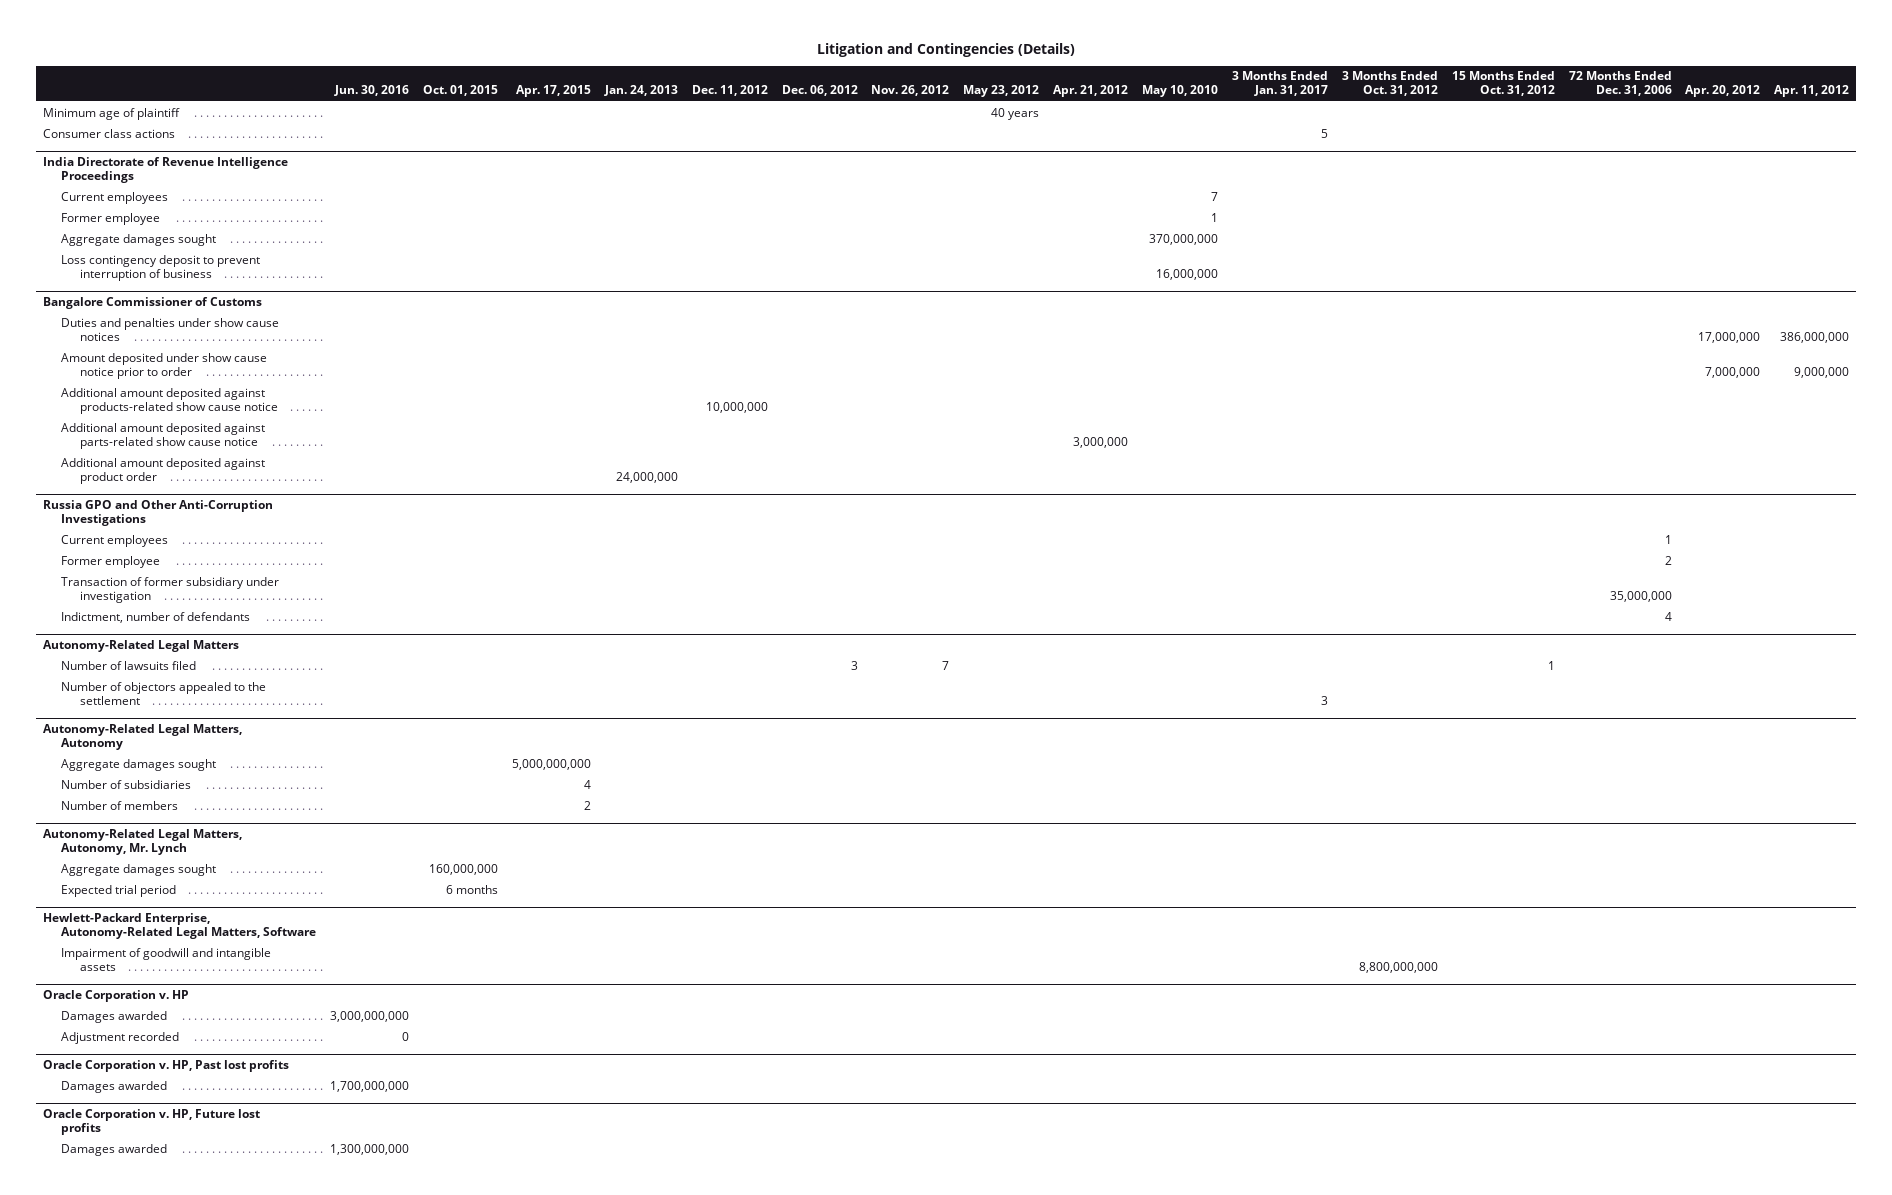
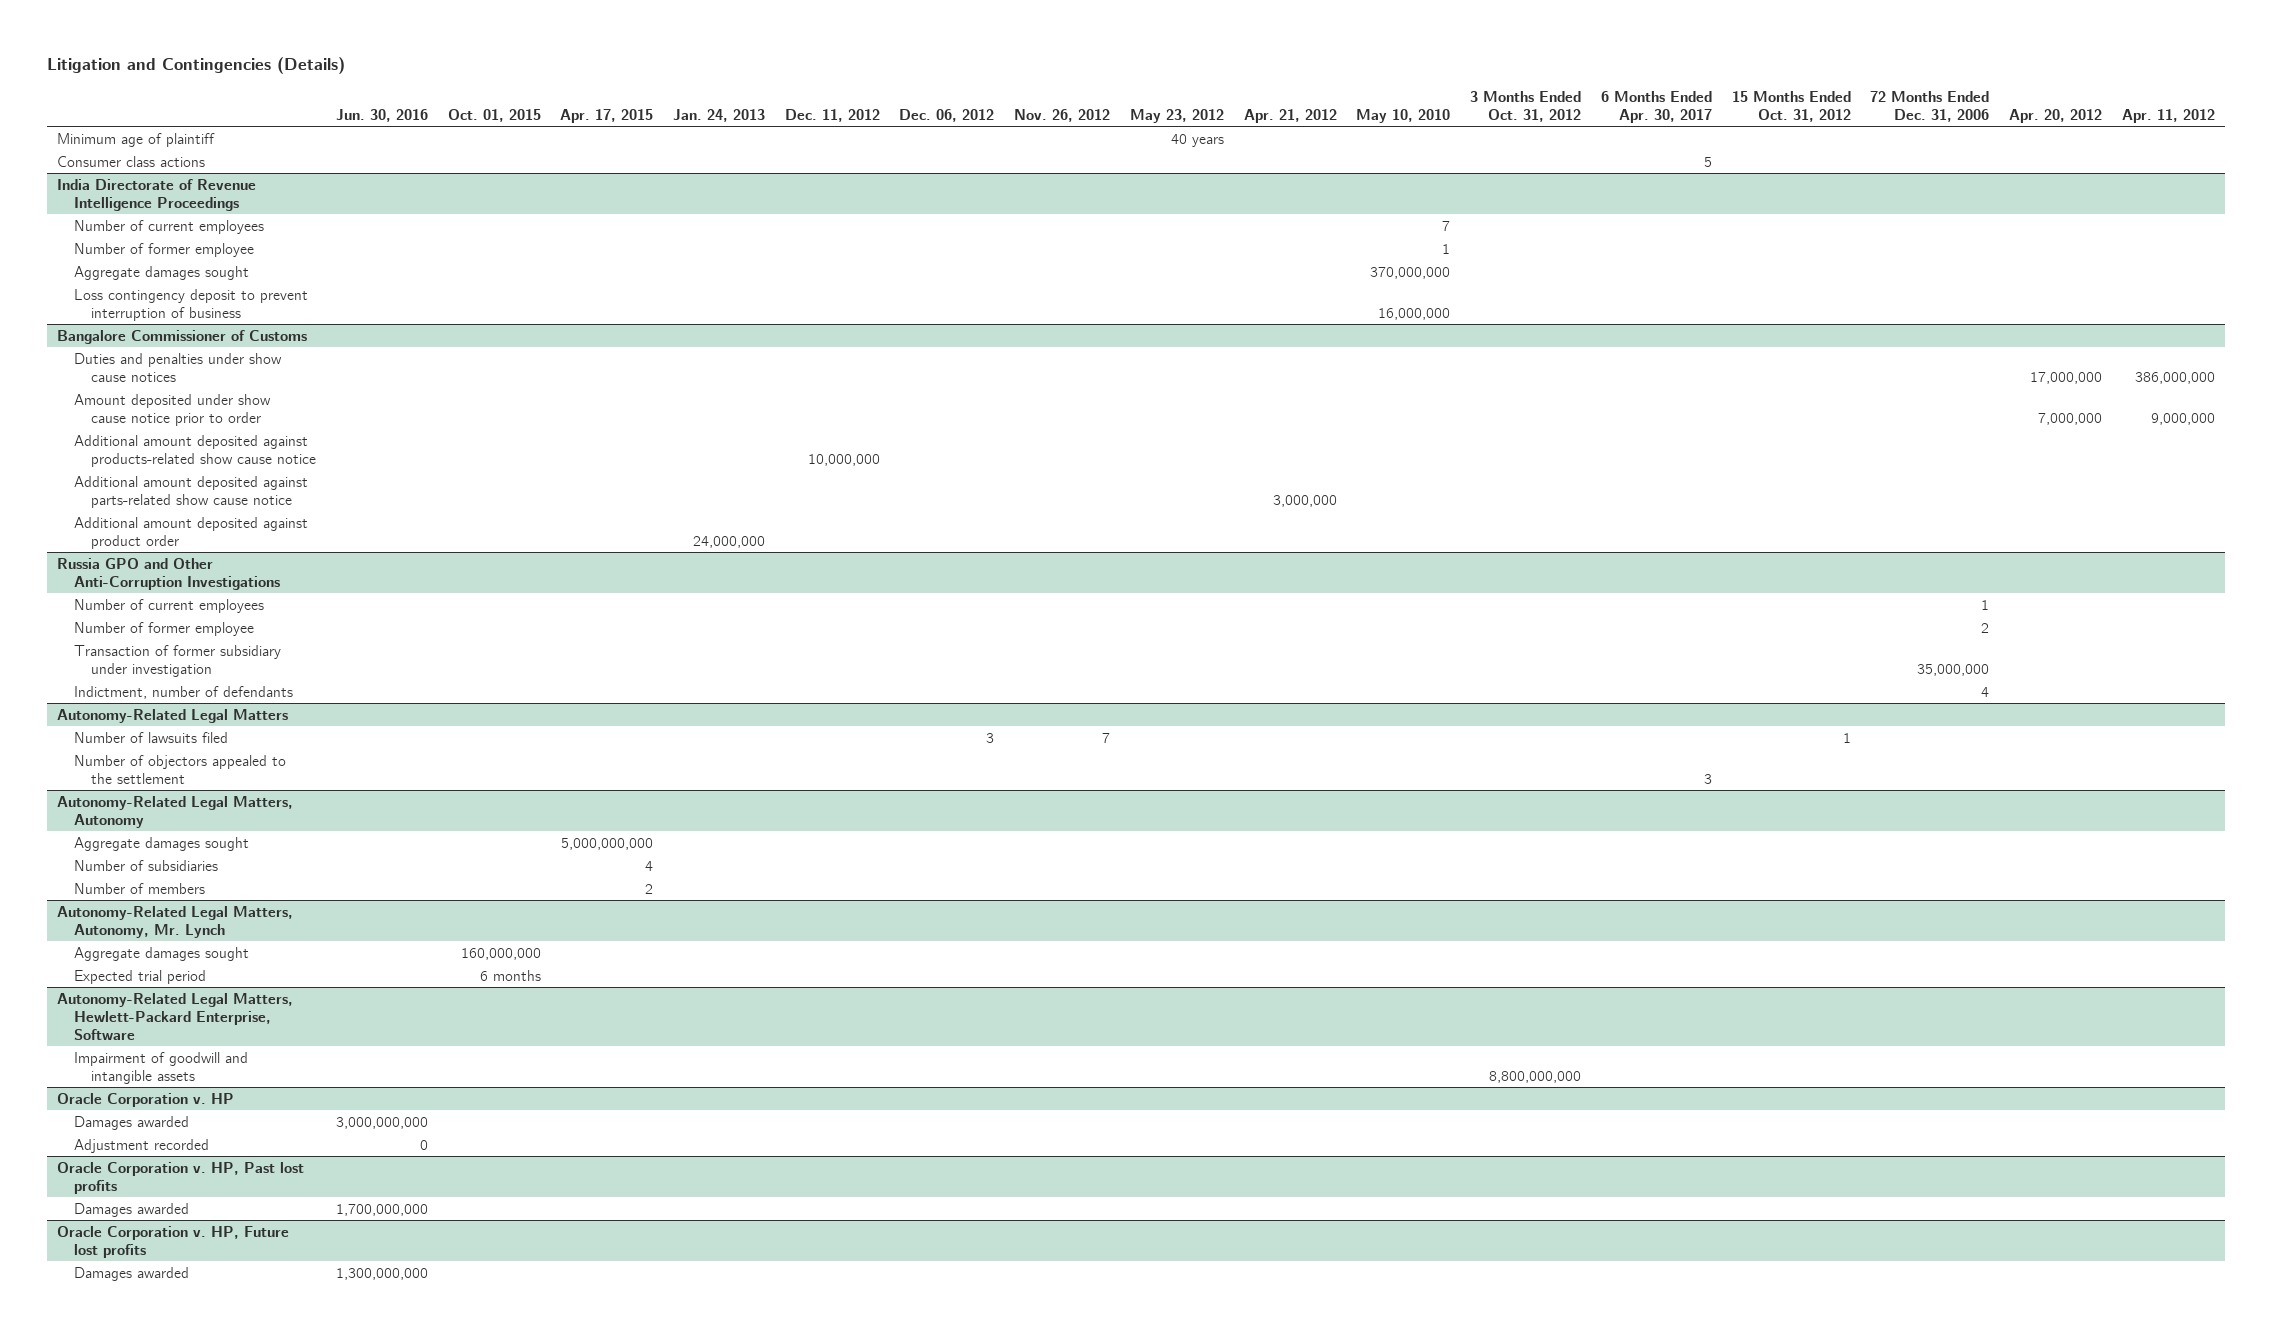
- | Jun. 30, 2016 | Oct. 01, 2015 | Apr. 17, 2015 | Jan. 24, 2013 | Dec. 11, 2012 | Dec. 06, 2012 | Nov. 26, 2012 | May 23, 2012 | Apr. 21, 2012 | May 10, 2010 | 3 Months Ended Jan. 31, 2017 | 3 Months Ended Oct. 31, 2012 | 15 Months Ended Oct. 31, 2012 | 72 Months Ended Dec. 31, 2006 | Apr. 20, 2012 | Apr. 11, 2012
+ | Jun. 30, 2016 | Oct. 01, 2015 | Apr. 17, 2015 | Jan. 24, 2013 | Dec. 11, 2012 | Dec. 06, 2012 | Nov. 26, 2012 | May 23, 2012 | Apr. 21, 2012 | May 10, 2010 | 3 Months Ended Oct. 31, 2012 | 6 Months Ended Apr. 30, 2017 | 15 Months Ended Oct. 31, 2012 | 72 Months Ended Dec. 31, 2006 | Apr. 20, 2012 | Apr. 11, 2012
@ India Directorate of Revenue Intelligence Proceedings
- Current employees | | | | | | | | | | 7 | | | | | |
- Former employee | | | | | | | | | | 1 | | | | | |
+ Number of current employees | | | | | | | | | | 7 | | | | | |
+ Number of former employee | | | | | | | | | | 1 | | | | | |
@ Russia GPO and Other Anti-Corruption Investigations
- Current employees | | | | | | | | | | | | | | 1 | |
- Former employee | | | | | | | | | | | | | | 2 | |
+ Number of current employees | | | | | | | | | | | | | | 1 | |
+ Number of former employee | | | | | | | | | | | | | | 2 | |
- Hewlett-Packard Enterprise, Autonomy-Related Legal Matters, Software
+ Autonomy-Related Legal Matters, Hewlett-Packard Enterprise, Software

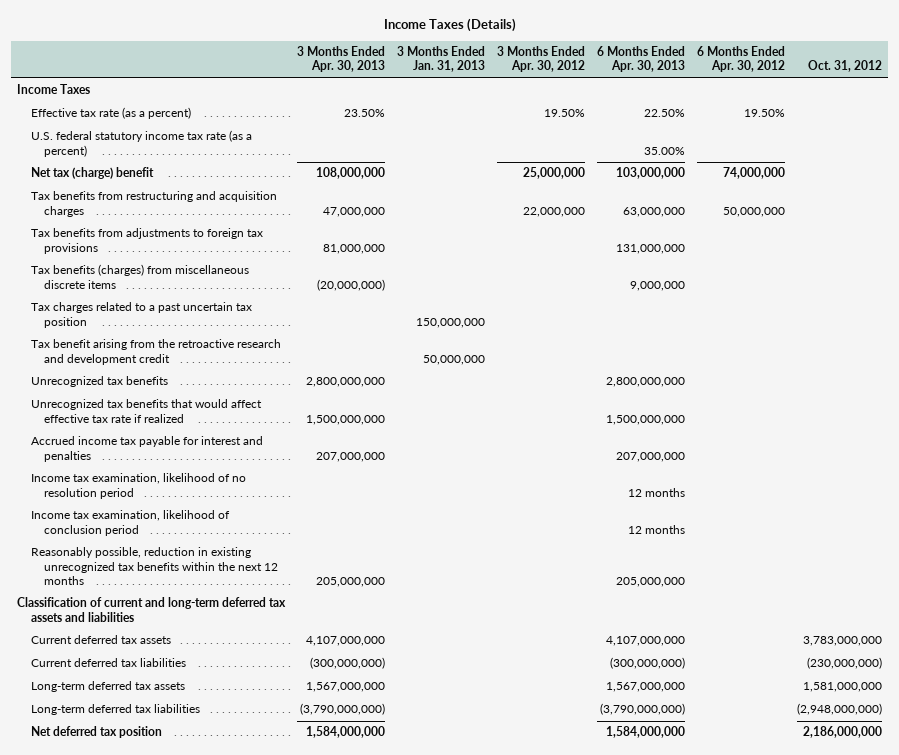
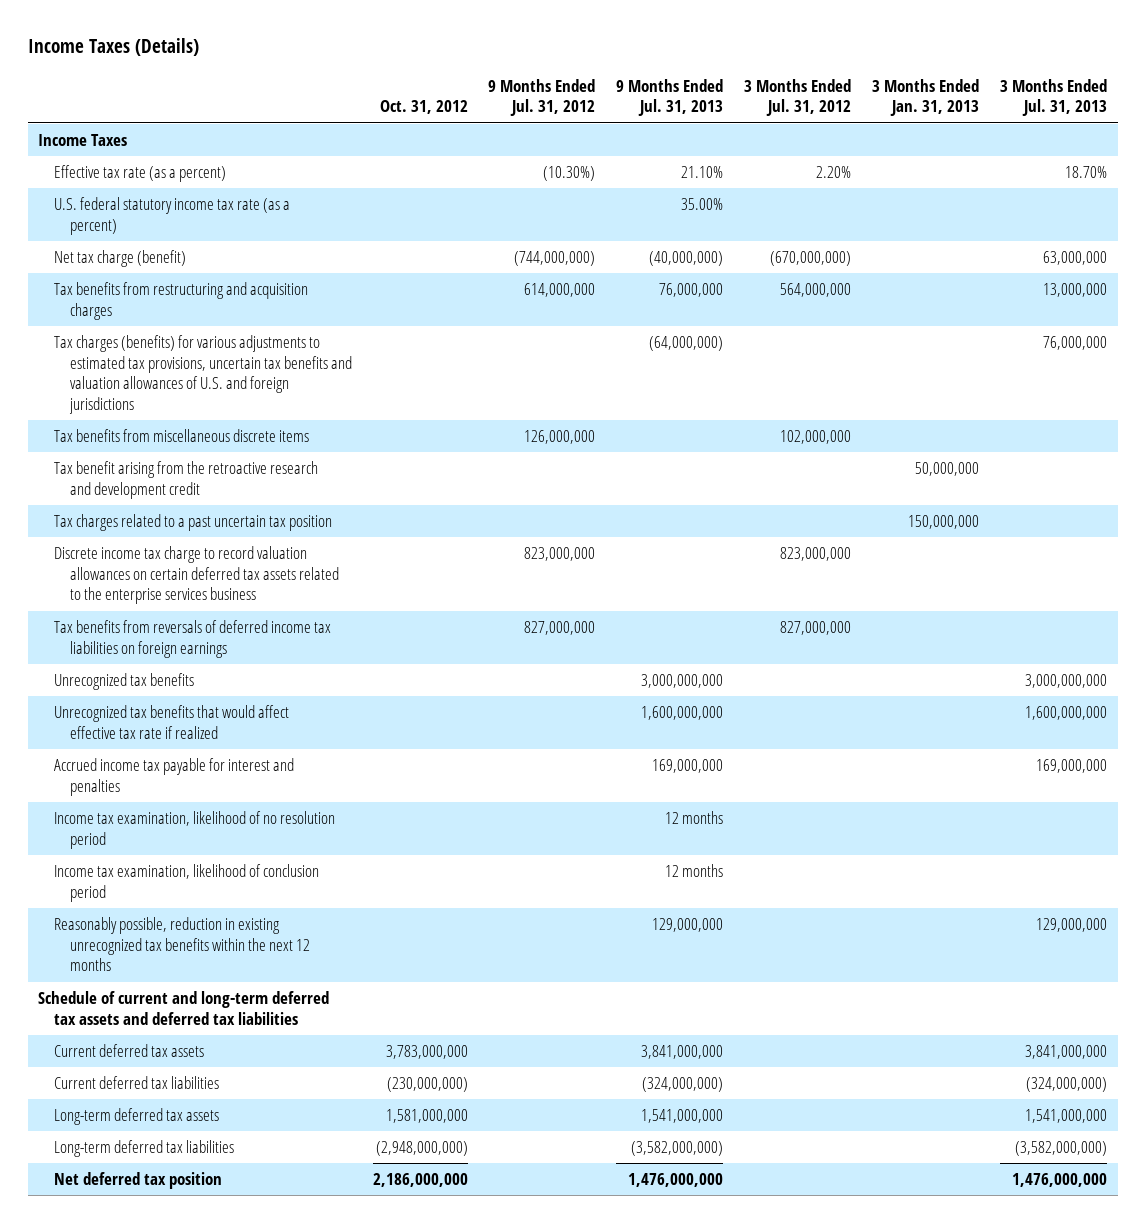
- | 3 Months Ended Apr. 30, 2013 | 3 Months Ended Jan. 31, 2013 | 3 Months Ended Apr. 30, 2012 | 6 Months Ended Apr. 30, 2013 | 6 Months Ended Apr. 30, 2012 | Oct. 31, 2012
+ | Oct. 31, 2012 | 9 Months Ended Jul. 31, 2012 | 9 Months Ended Jul. 31, 2013 | 3 Months Ended Jul. 31, 2012 | 3 Months Ended Jan. 31, 2013 | 3 Months Ended Jul. 31, 2013
- Net tax (charge) benefit | 108,000,000 | | 25,000,000 | 103,000,000 | 74,000,000 |
+ Net tax charge (benefit) | | (744,000,000) | (40,000,000) | (670,000,000) | | 63,000,000
- Tax benefits from adjustments to foreign tax provisions | 81,000,000 | | | 131,000,000 | |
- Tax benefits (charges) from miscellaneous discrete items | (20,000,000) | | | 9,000,000 | |
+ Tax charges (benefits) for various adjustments to estimated tax provisions, uncertain tax benefits and valuation allowances of U.S. and foreign jurisdictions | | | (64,000,000) | | | 76,000,000
+ Tax benefits from miscellaneous discrete items | | 126,000,000 | | 102,000,000 | |
moved down: Tax charges related to a past uncertain tax position | | | | | 150,000,000 |
+ Discrete income tax charge to record valuation allowances on certain deferred tax assets related to the enterprise services business | | 823,000,000 | | 823,000,000 | |
+ Tax benefits from reversals of deferred income tax liabilities on foreign earnings | | 827,000,000 | | 827,000,000 | |
- Classification of current and long-term deferred tax assets and liabilities
+ Schedule of current and long-term deferred tax assets and deferred tax liabilities

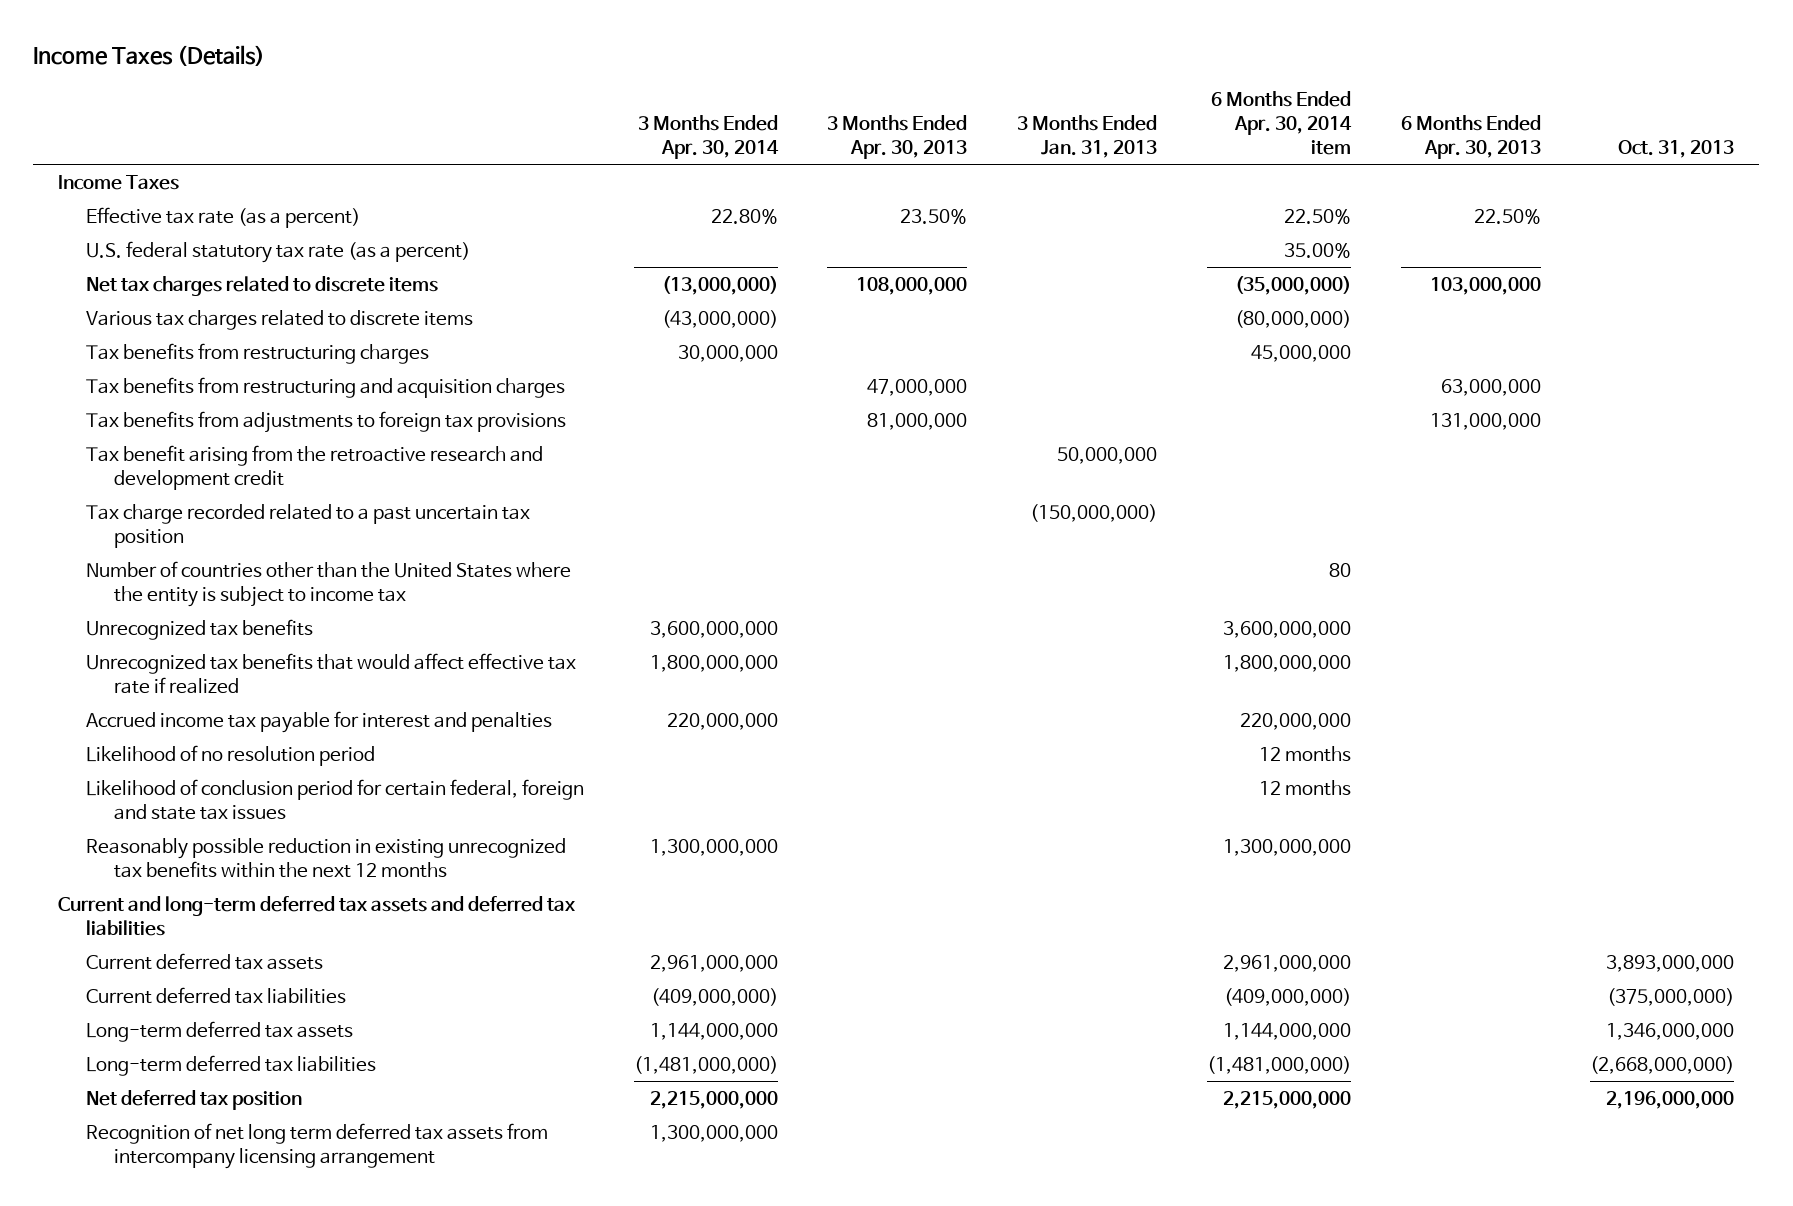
- | Oct. 31, 2012 | 9 Months Ended Jul. 31, 2012 | 9 Months Ended Jul. 31, 2013 | 3 Months Ended Jul. 31, 2012 | 3 Months Ended Jan. 31, 2013 | 3 Months Ended Jul. 31, 2013
+ | 3 Months Ended Apr. 30, 2014 | 3 Months Ended Apr. 30, 2013 | 3 Months Ended Jan. 31, 2013 | 6 Months Ended Apr. 30, 2014 item | 6 Months Ended Apr. 30, 2013 | Oct. 31, 2013
- U.S. federal statutory income tax rate (as a percent) | | | 35.00% | | |
- Net tax charge (benefit) | | (744,000,000) | (40,000,000) | (670,000,000) | | 63,000,000
+ U.S. federal statutory tax rate (as a percent) | | | | 35.00% | |
+ Net tax charges related to discrete items | (13,000,000) | 108,000,000 | | (35,000,000) | 103,000,000 |
+ Various tax charges related to discrete items | (43,000,000) | | | (80,000,000) | |
+ Tax benefits from restructuring charges | 30,000,000 | | | 45,000,000 | |
- Tax charges (benefits) for various adjustments to estimated tax provisions, uncertain tax benefits and valuation allowances of U.S. and foreign jurisdictions | | | (64,000,000) | | | 76,000,000
- Tax benefits from miscellaneous discrete items | | 126,000,000 | | 102,000,000 | |
+ Tax benefits from adjustments to foreign tax provisions | | 81,000,000 | | | 131,000,000 |
- Tax charges related to a past uncertain tax position | | | | | 150,000,000 |
- Discrete income tax charge to record valuation allowances on certain deferred tax assets related to the enterprise services business | | 823,000,000 | | 823,000,000 | |
- Tax benefits from reversals of deferred income tax liabilities on foreign earnings | | 827,000,000 | | 827,000,000 | |
+ Tax charge recorded related to a past uncertain tax position | | | (150,000,000) | | |
+ Number of countries other than the United States where the entity is subject to income tax | | | | 80 | |
- Income tax examination, likelihood of no resolution period | | | 12 months | | |
- Income tax examination, likelihood of conclusion period | | | 12 months | | |
- Reasonably possible, reduction in existing unrecognized tax benefits within the next 12 months | | | 129,000,000 | | | 129,000,000
- Schedule of current and long-term deferred tax assets and deferred tax liabilities
+ Likelihood of no resolution period | | | | 12 months | |
+ Likelihood of conclusion period for certain federal, foreign and state tax issues | | | | 12 months | |
+ Reasonably possible reduction in existing unrecognized tax benefits within the next 12 months | 1,300,000,000 | | | 1,300,000,000 | |
+ Current and long-term deferred tax assets and deferred tax liabilities
+ Recognition of net long term deferred tax assets from intercompany licensing arrangement | 1,300,000,000 | | | | |

